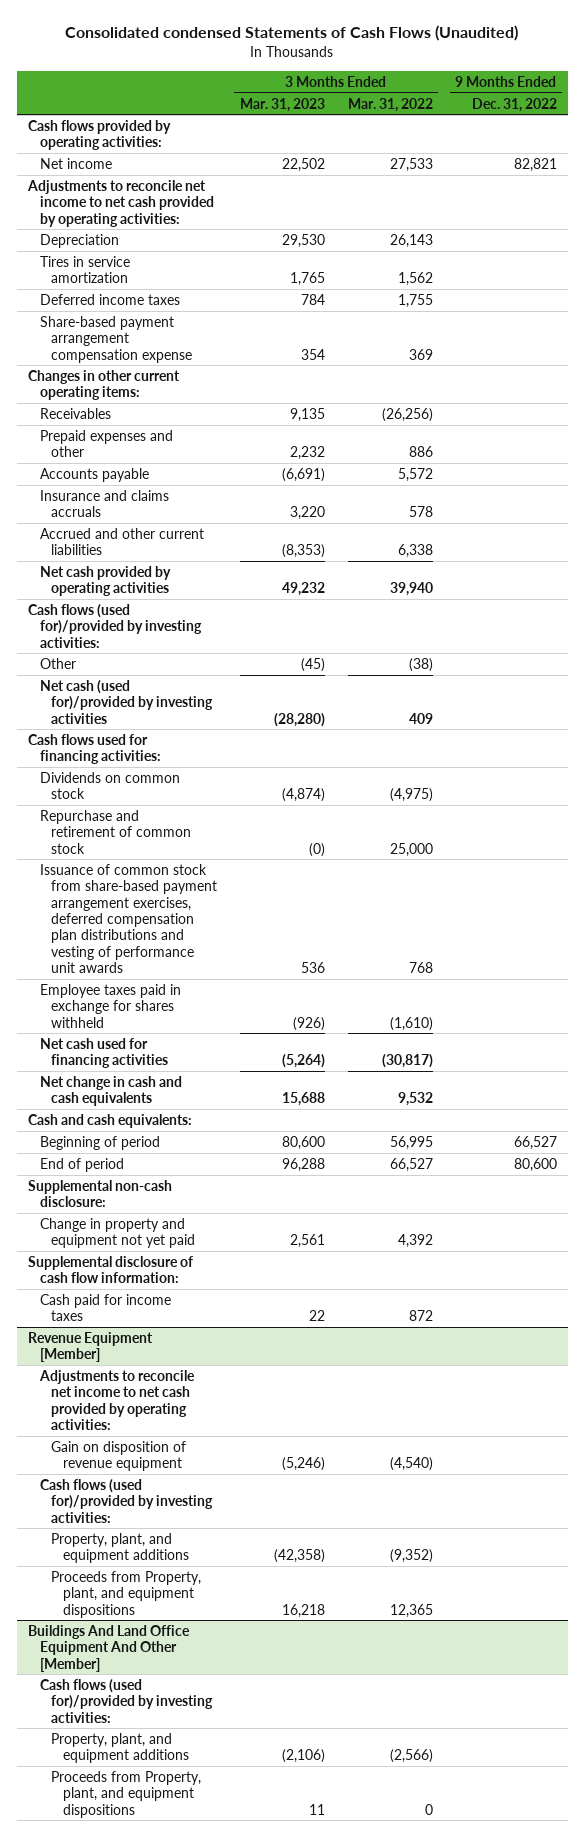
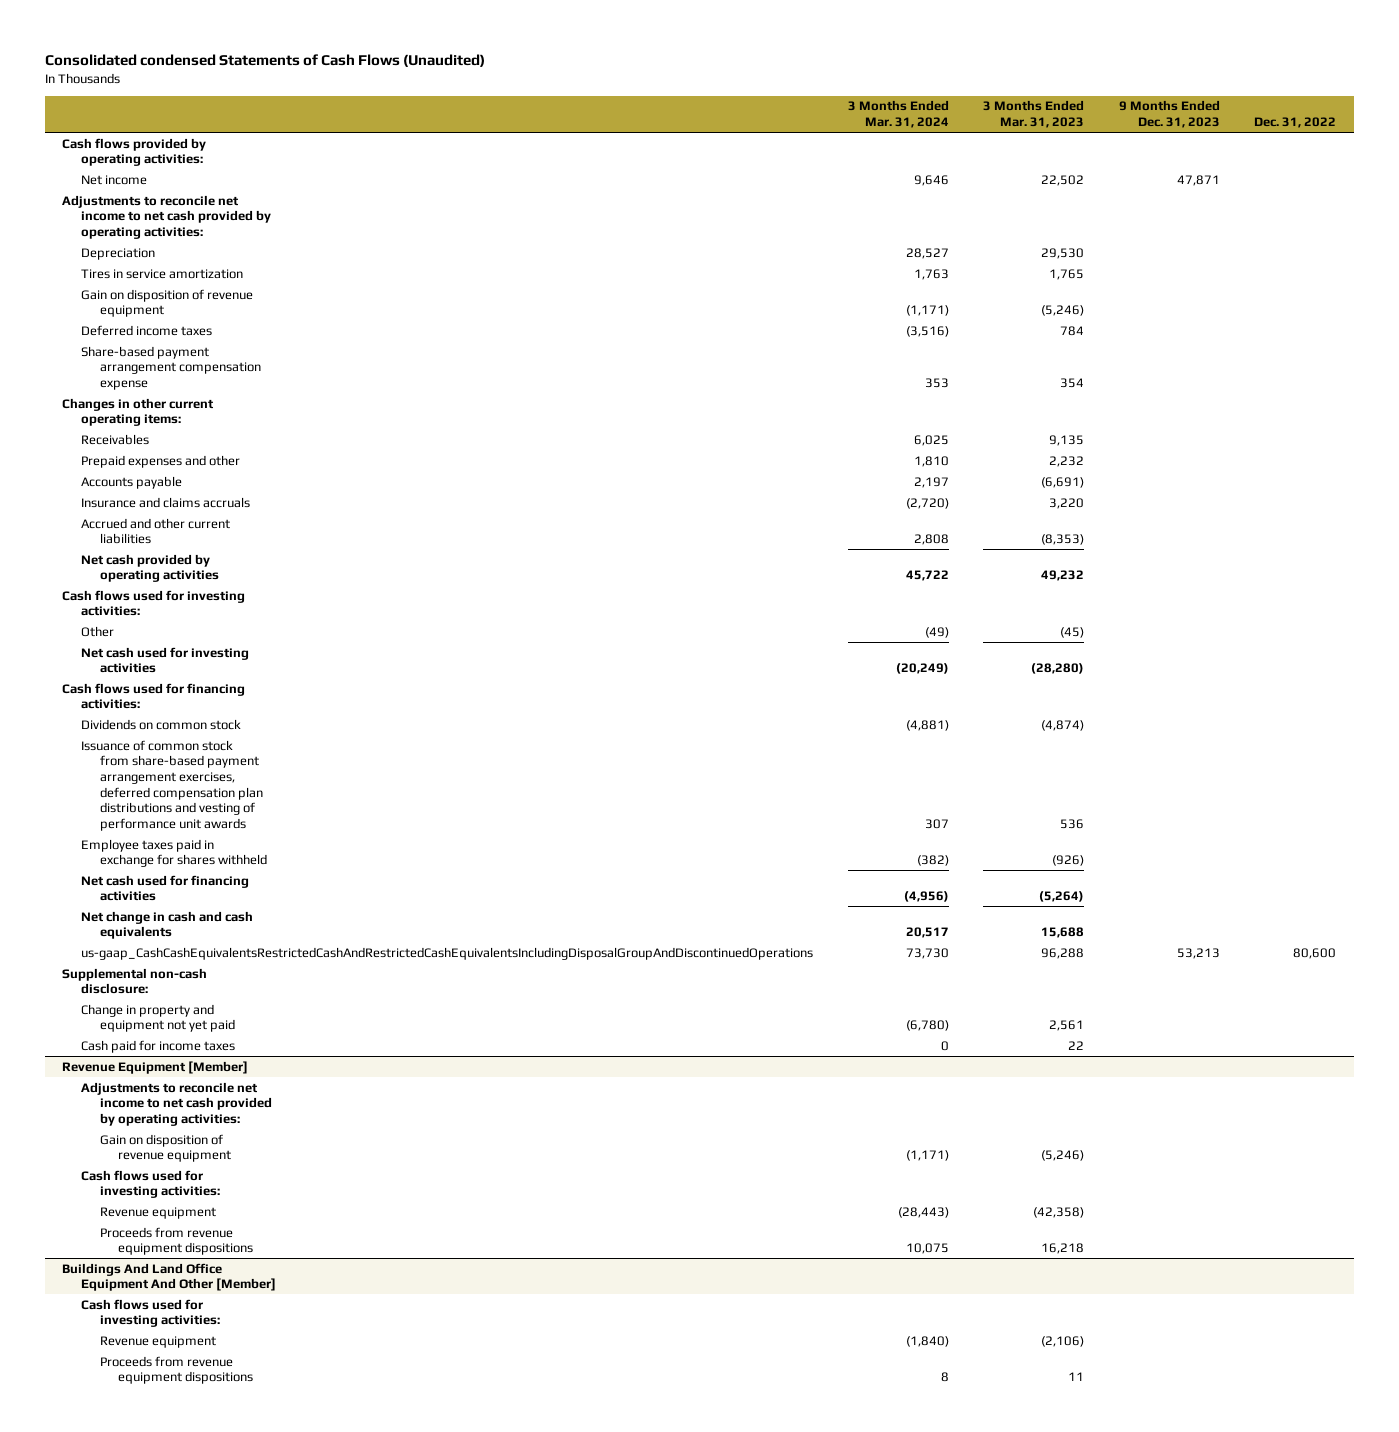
- | 3 Months Ended Mar. 31, 2023 | 3 Months Ended Mar. 31, 2022 | 9 Months Ended Dec. 31, 2022
+ | 3 Months Ended Mar. 31, 2024 | 3 Months Ended Mar. 31, 2023 | 9 Months Ended Dec. 31, 2023 | Dec. 31, 2022
+ Gain on disposition of revenue equipment | (1,171) | (5,246) | |
- Cash flows (used for)/provided by investing activities:
+ Cash flows used for investing activities:
- Net cash (used for)/provided by investing activities | (28,280) | 409 |
+ Net cash used for investing activities | (20,249) | (28,280) | |
- Repurchase and retirement of common stock | (0) | 25,000 |
- Cash and cash equivalents:
- Beginning of period | 80,600 | 56,995 | 66,527
- End of period | 96,288 | 66,527 | 80,600
+ us-gaap_CashCashEquivalentsRestrictedCashAndRestrictedCashEquivalentsIncludingDisposalGroupAndDiscontinuedOperations | 73,730 | 96,288 | 53,213 | 80,600
- Supplemental disclosure of cash flow information:
@ Revenue Equipment [Member]
- Cash flows (used for)/provided by investing activities:
- Property, plant, and equipment additions | (42,358) | (9,352) |
- Proceeds from Property, plant, and equipment dispositions | 16,218 | 12,365 |
+ Cash flows used for investing activities:
+ Revenue equipment | (28,443) | (42,358) | |
+ Proceeds from revenue equipment dispositions | 10,075 | 16,218 | |
@ Buildings And Land Office Equipment And Other [Member]
- Cash flows (used for)/provided by investing activities:
- Property, plant, and equipment additions | (2,106) | (2,566) |
- Proceeds from Property, plant, and equipment dispositions | 11 | 0 |
+ Cash flows used for investing activities:
+ Revenue equipment | (1,840) | (2,106) | |
+ Proceeds from revenue equipment dispositions | 8 | 11 | |

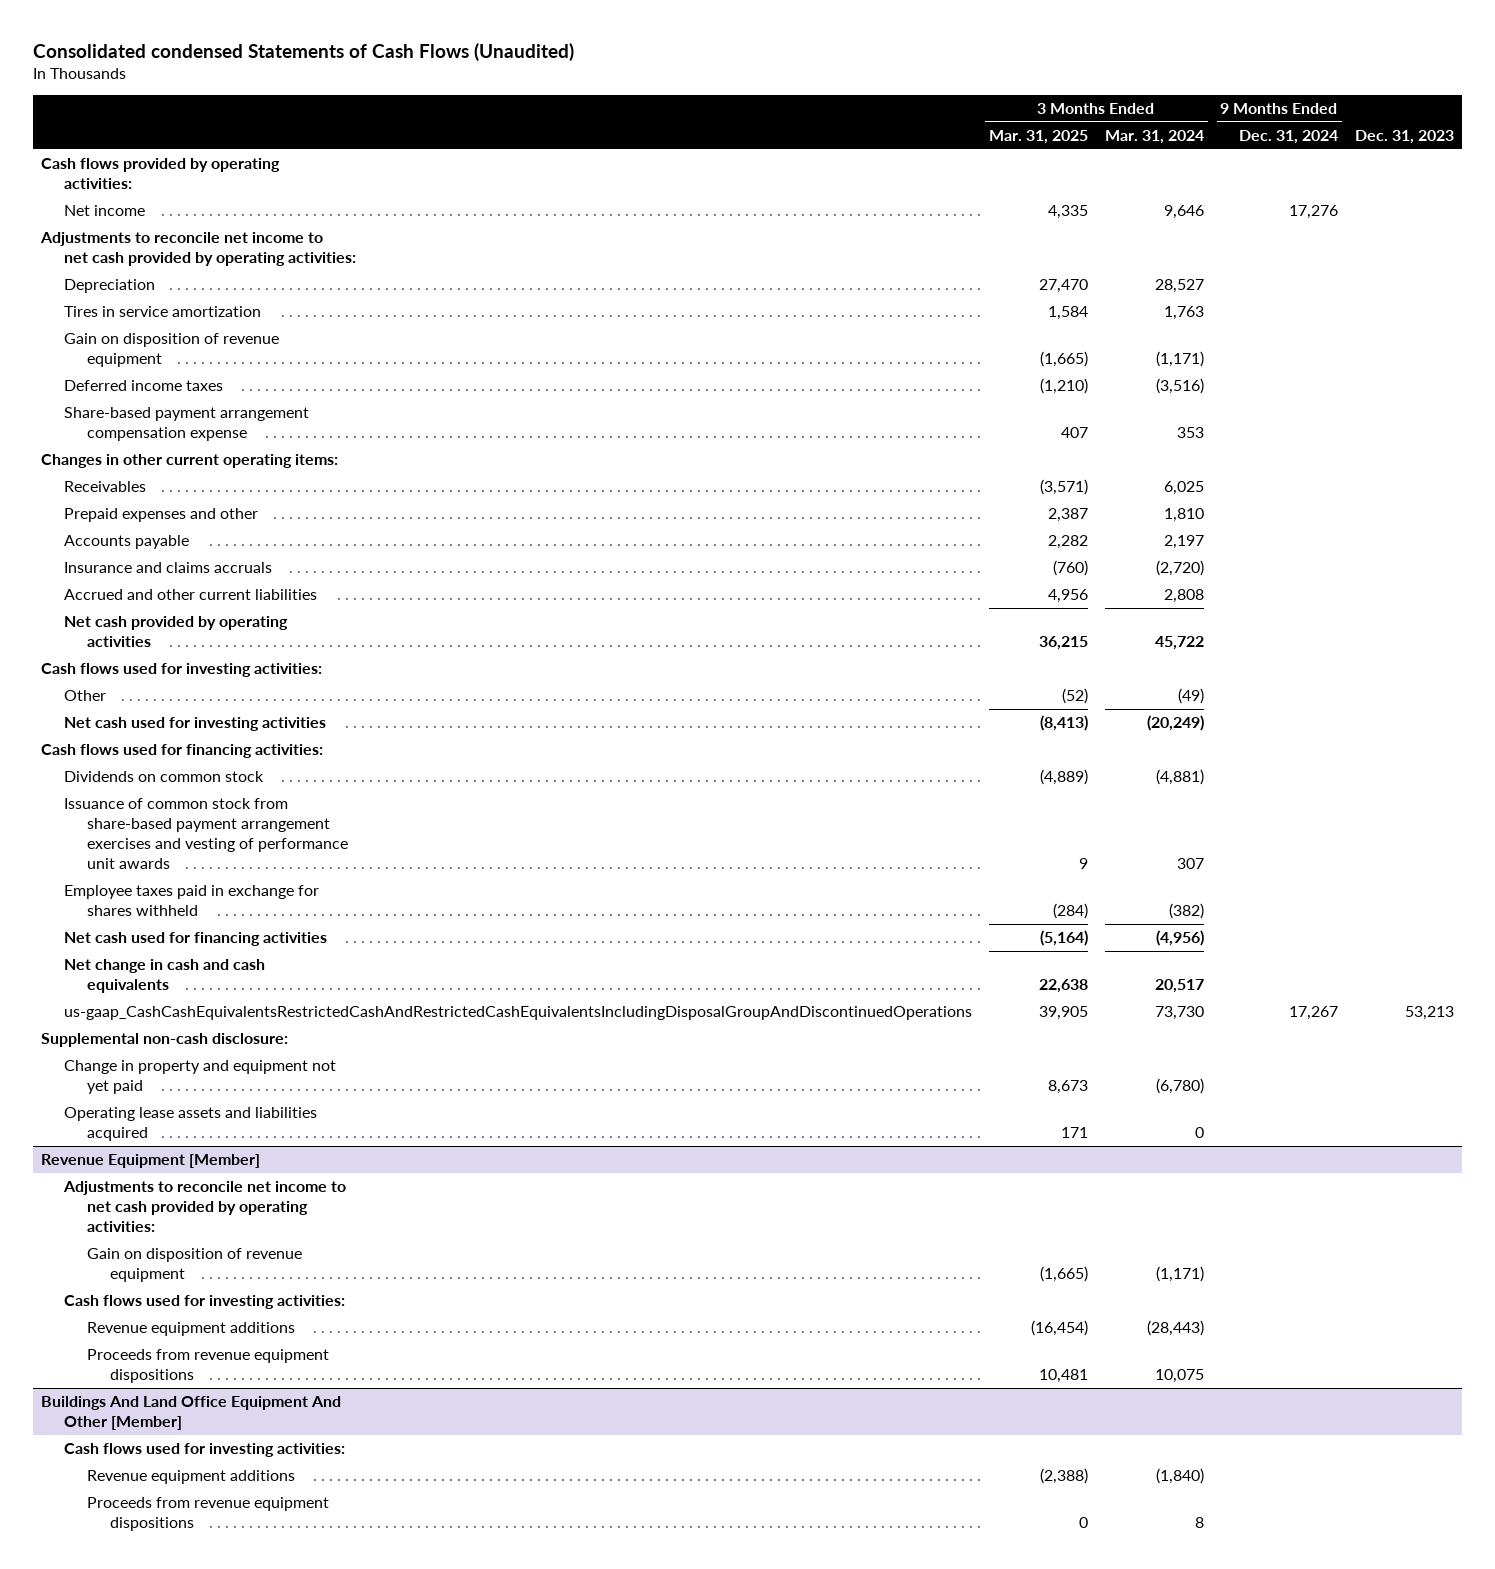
- | 3 Months Ended Mar. 31, 2024 | 3 Months Ended Mar. 31, 2023 | 9 Months Ended Dec. 31, 2023 | Dec. 31, 2022
+ | 3 Months Ended Mar. 31, 2025 | 3 Months Ended Mar. 31, 2024 | 9 Months Ended Dec. 31, 2024 | Dec. 31, 2023
- Issuance of common stock from share-based payment arrangement exercises, deferred compensation plan distributions and vesting of performance unit awards | 307 | 536 | |
+ Issuance of common stock from share-based payment arrangement exercises and vesting of performance unit awards | 9 | 307 | |
- Cash paid for income taxes | 0 | 22 | |
+ Operating lease assets and liabilities acquired | 171 | 0 | |
@ Revenue Equipment [Member]
- Revenue equipment | (28,443) | (42,358) | |
+ Revenue equipment additions | (16,454) | (28,443) | |
@ Buildings And Land Office Equipment And Other [Member]
- Revenue equipment | (1,840) | (2,106) | |
+ Revenue equipment additions | (2,388) | (1,840) | |

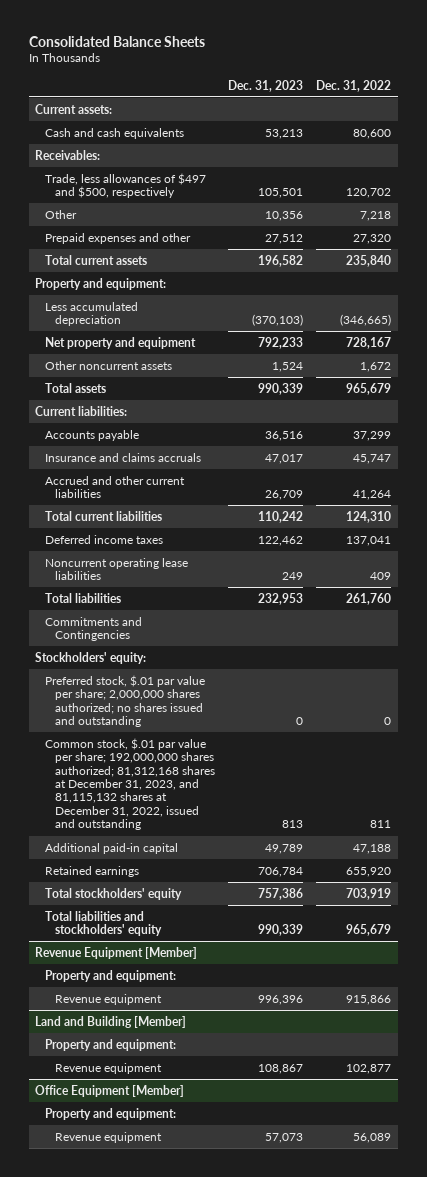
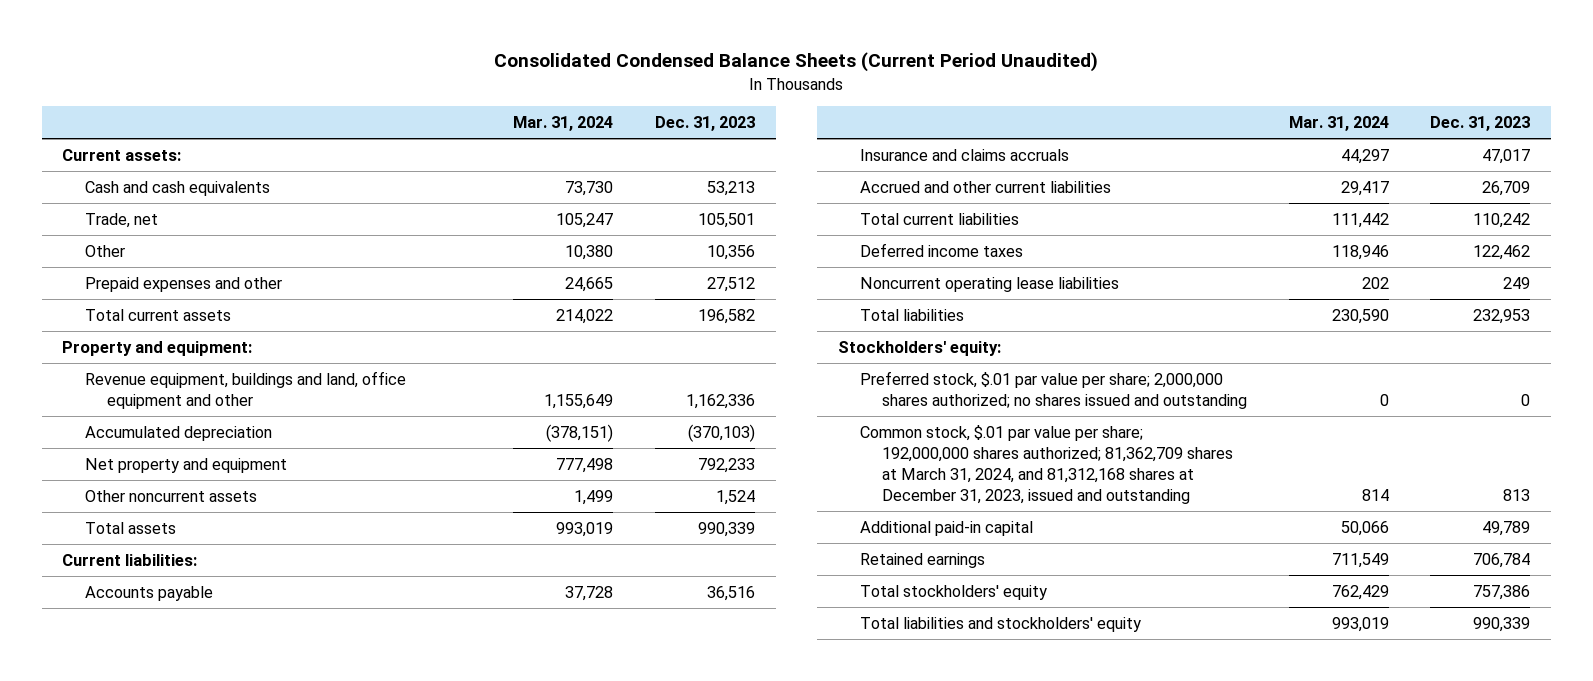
- Consolidated Balance Sheets
+ Consolidated Condensed Balance Sheets (Current Period Unaudited)
- | Dec. 31, 2023 | Dec. 31, 2022
+ | Mar. 31, 2024 | Dec. 31, 2023
- Receivables:
- Trade, less allowances of $497 and $500, respectively | 105,501 | 120,702
+ Trade, net | 105,247 | 105,501
- Less accumulated depreciation | (370,103) | (346,665)
+ Revenue equipment, buildings and land, office equipment and other | 1,155,649 | 1,162,336
+ Accumulated depreciation | (378,151) | (370,103)
- Commitments and Contingencies
- Common stock, $.01 par value per share; 192,000,000 shares authorized; 81,312,168 shares at December 31, 2023, and 81,115,132 shares at December 31, 2022, issued and outstanding | 813 | 811
+ Common stock, $.01 par value per share; 192,000,000 shares authorized; 81,362,709 shares at March 31, 2024, and 81,312,168 shares at December 31, 2023, issued and outstanding | 814 | 813
- Revenue Equipment [Member]
- Property and equipment:
- Revenue equipment | 996,396 | 915,866
- Land and Building [Member]
- Property and equipment:
- Revenue equipment | 108,867 | 102,877
- Office Equipment [Member]
- Property and equipment:
- Revenue equipment | 57,073 | 56,089

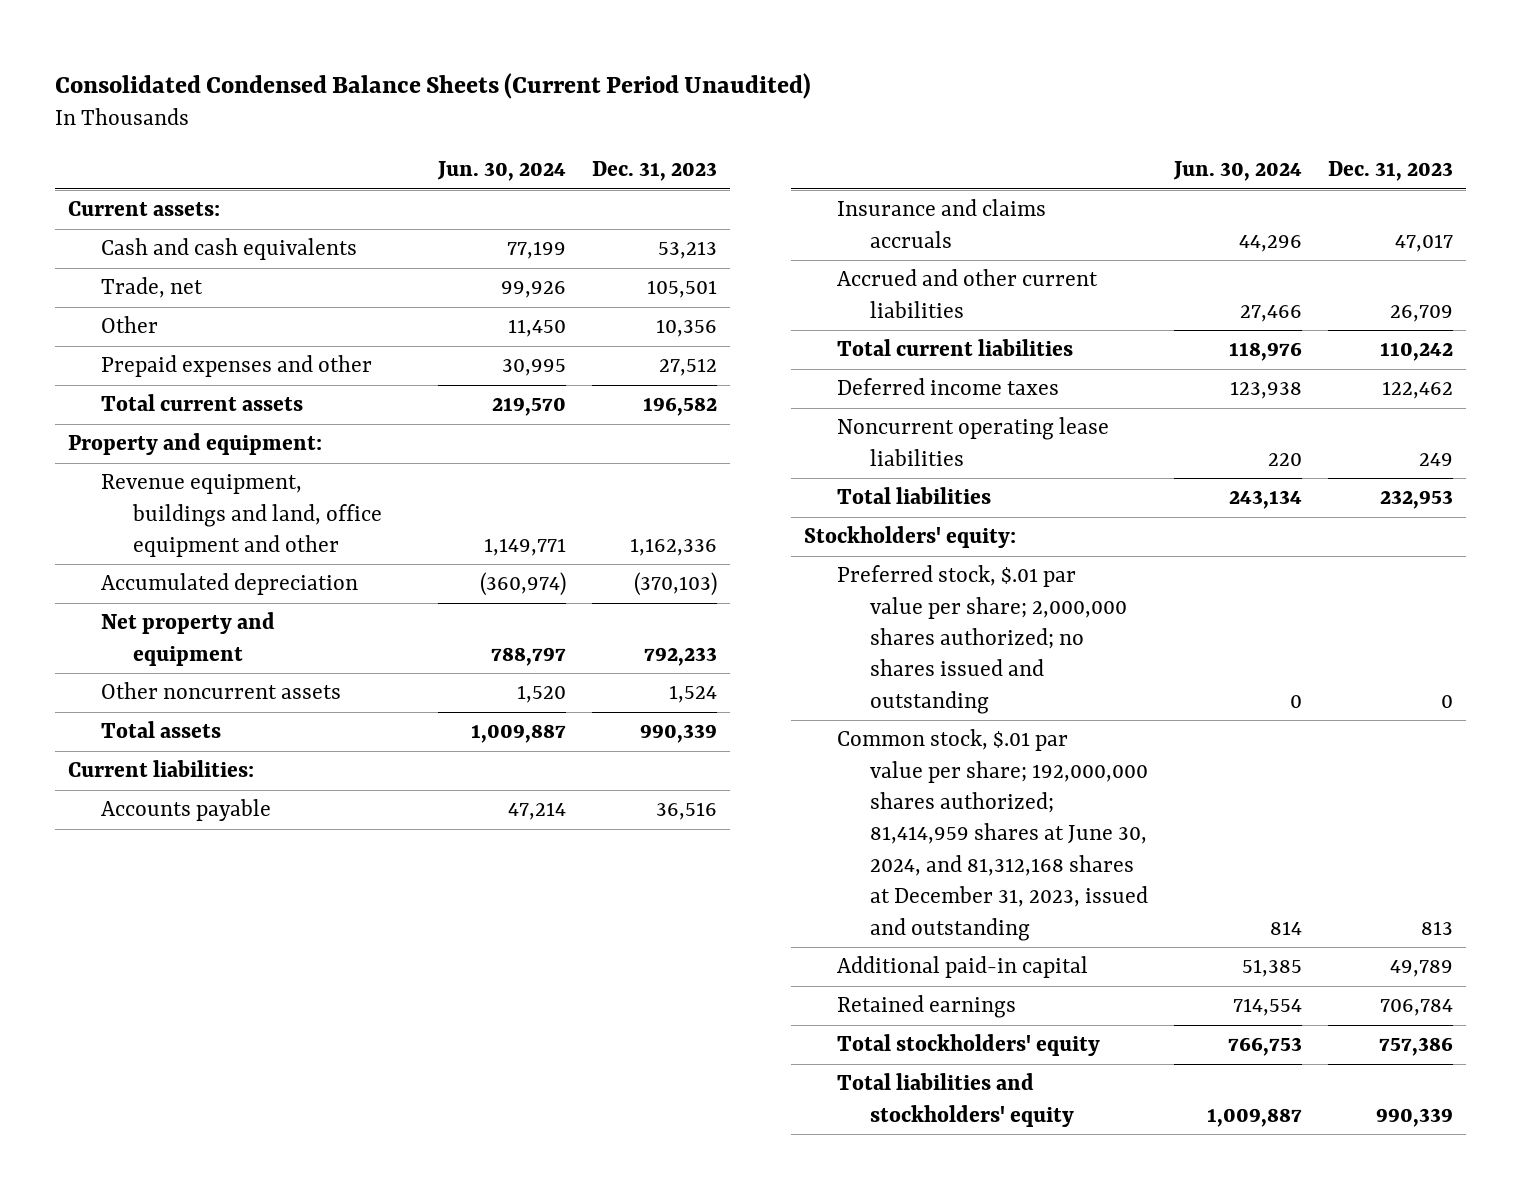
- | Mar. 31, 2024 | Dec. 31, 2023
+ | Jun. 30, 2024 | Dec. 31, 2023
- Common stock, $.01 par value per share; 192,000,000 shares authorized; 81,362,709 shares at March 31, 2024, and 81,312,168 shares at December 31, 2023, issued and outstanding | 814 | 813
+ Common stock, $.01 par value per share; 192,000,000 shares authorized; 81,414,959 shares at June 30, 2024, and 81,312,168 shares at December 31, 2023, issued and outstanding | 814 | 813

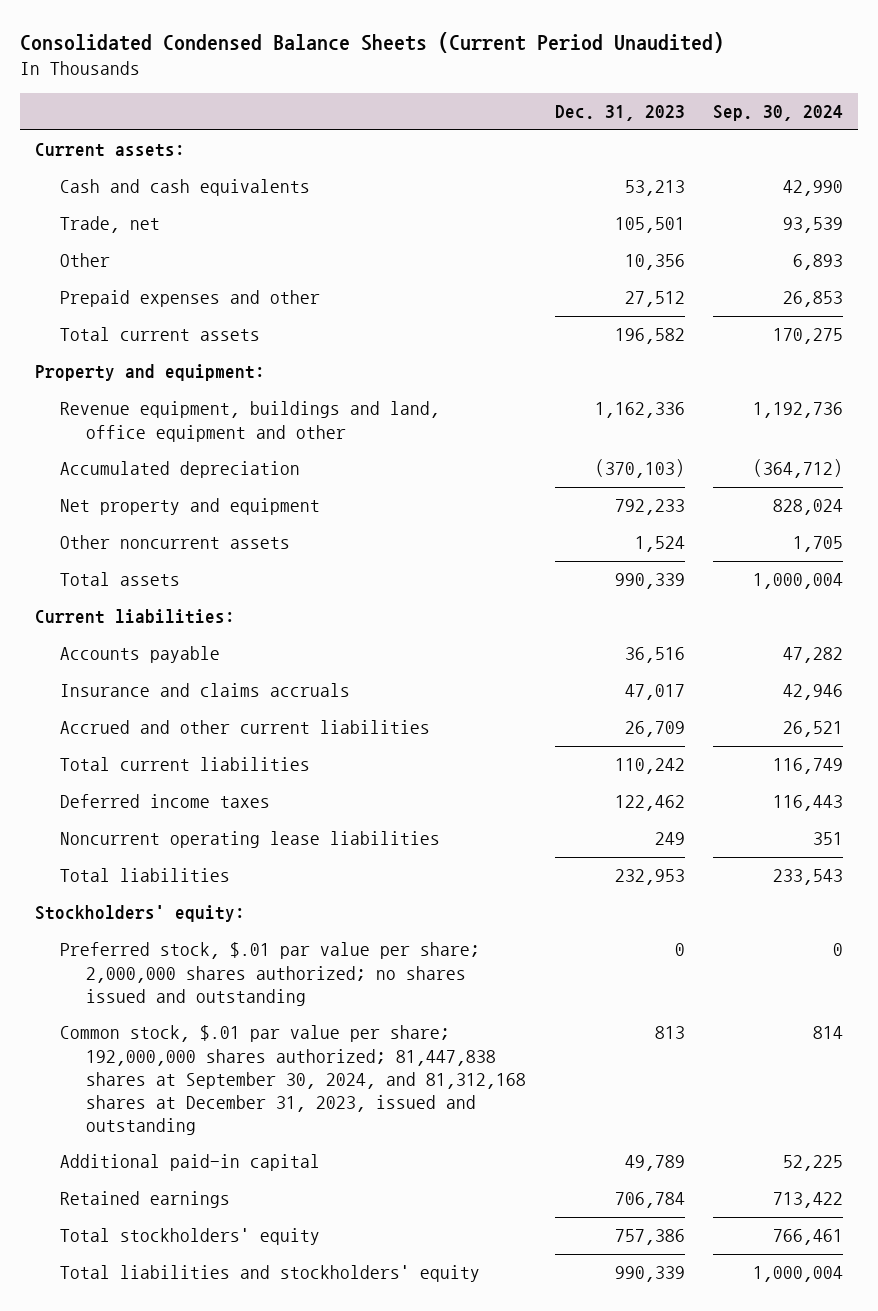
- | Jun. 30, 2024 | Dec. 31, 2023
+ | Dec. 31, 2023 | Sep. 30, 2024
- Common stock, $.01 par value per share; 192,000,000 shares authorized; 81,414,959 shares at June 30, 2024, and 81,312,168 shares at December 31, 2023, issued and outstanding | 814 | 813
+ Common stock, $.01 par value per share; 192,000,000 shares authorized; 81,447,838 shares at September 30, 2024, and 81,312,168 shares at December 31, 2023, issued and outstanding | 813 | 814

